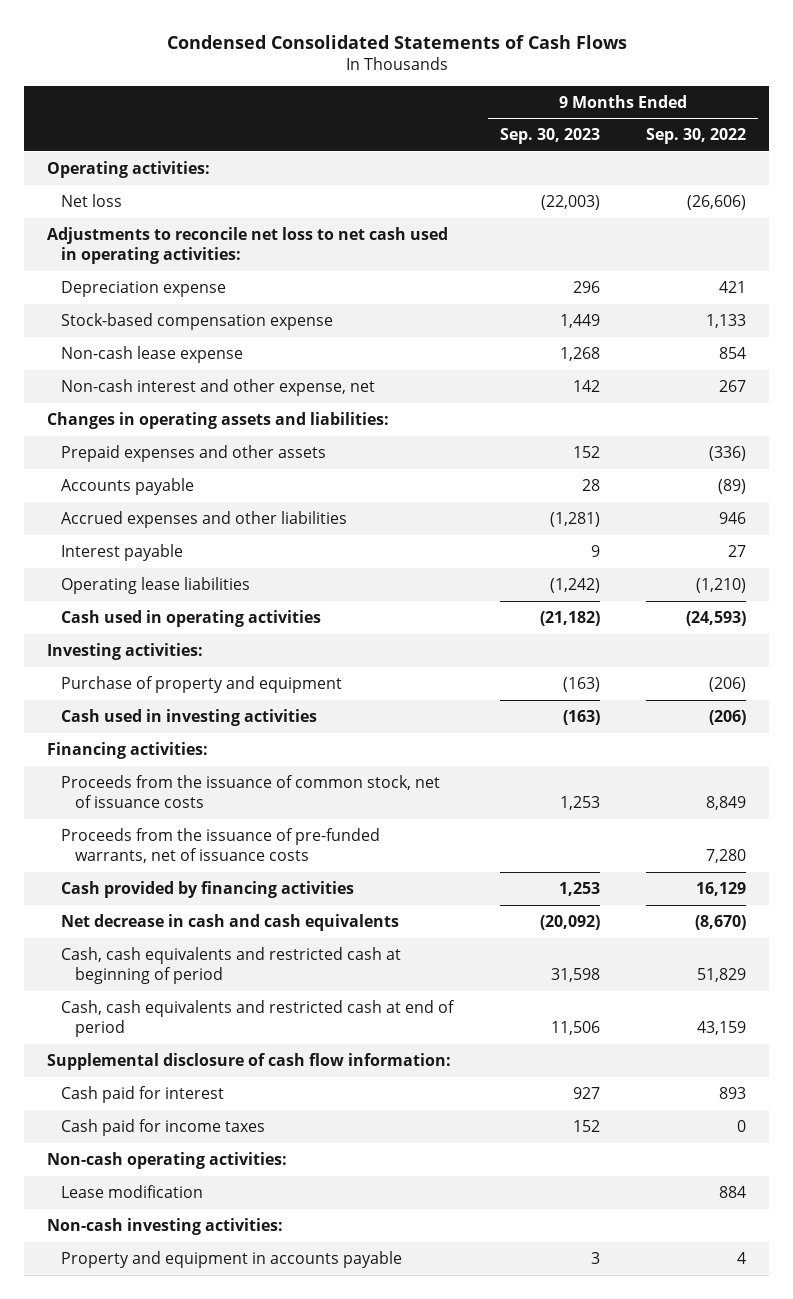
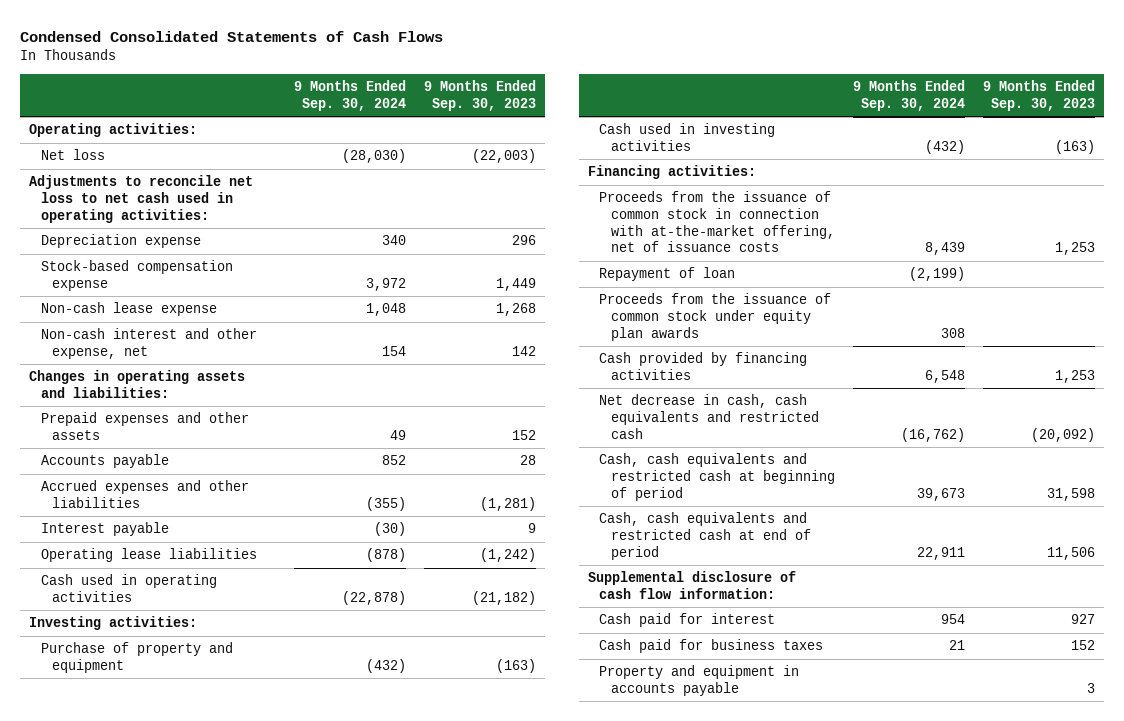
- | 9 Months Ended Sep. 30, 2023 | 9 Months Ended Sep. 30, 2022
+ | 9 Months Ended Sep. 30, 2024 | 9 Months Ended Sep. 30, 2023
- Proceeds from the issuance of common stock, net of issuance costs | 1,253 | 8,849
- Proceeds from the issuance of pre-funded warrants, net of issuance costs | | 7,280
+ Proceeds from the issuance of common stock in connection with at-the-market offering, net of issuance costs | 8,439 | 1,253
+ Repayment of loan | (2,199) |
+ Proceeds from the issuance of common stock under equity plan awards | 308 |
- Net decrease in cash and cash equivalents | (20,092) | (8,670)
+ Net decrease in cash, cash equivalents and restricted cash | (16,762) | (20,092)
- Cash paid for income taxes | 152 | 0
- Non-cash operating activities:
- Lease modification | | 884
- Non-cash investing activities:
+ Cash paid for business taxes | 21 | 152

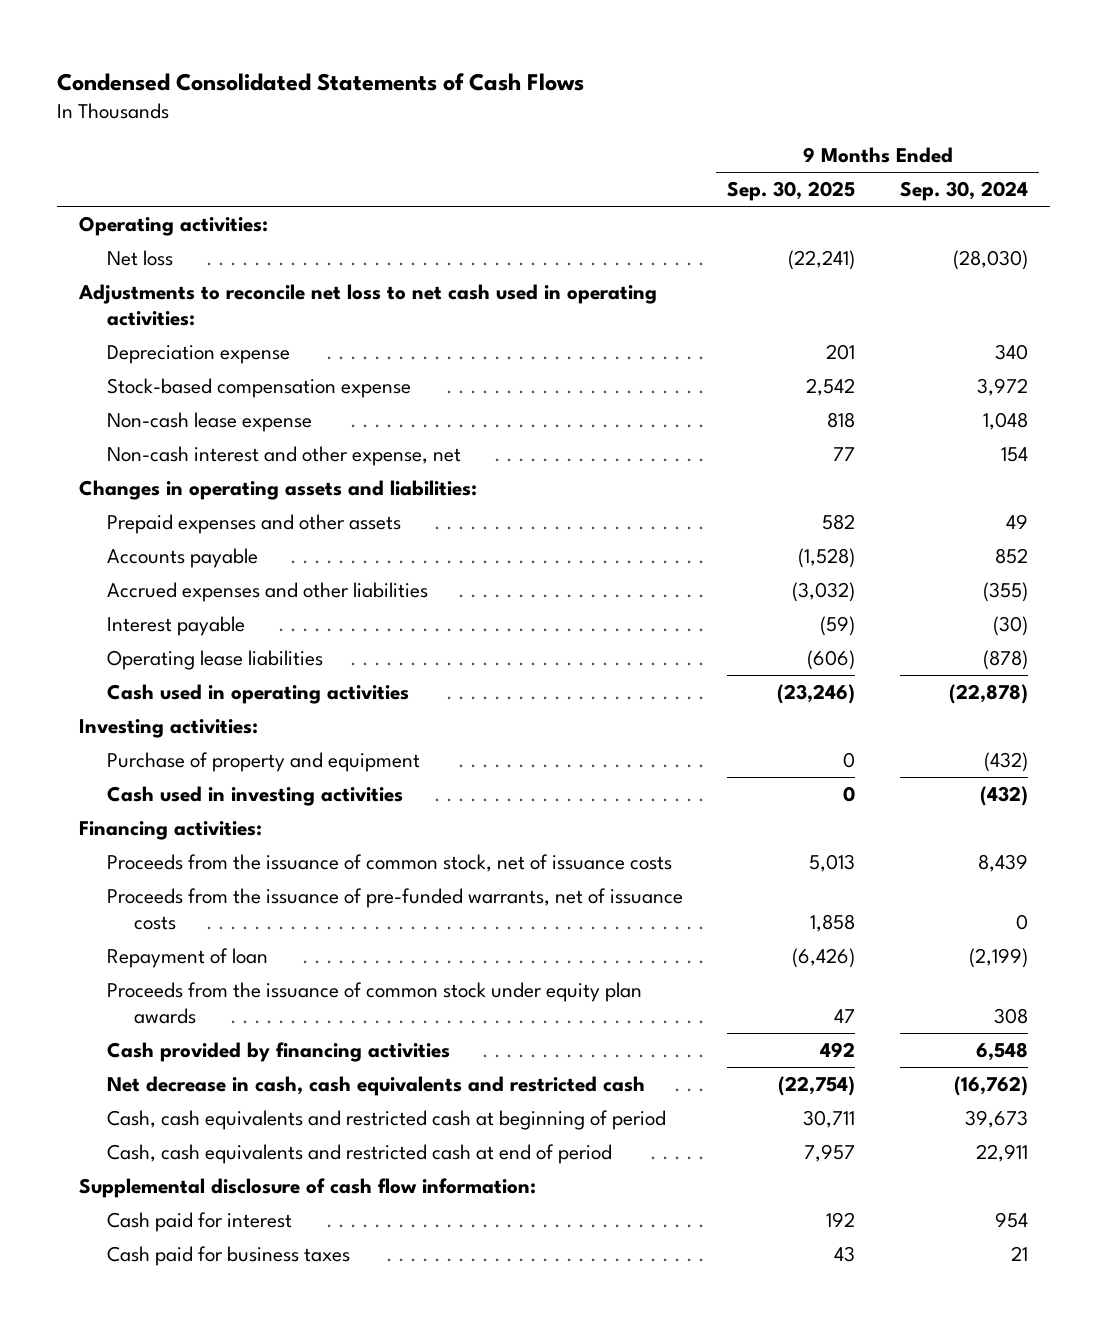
- | 9 Months Ended Sep. 30, 2024 | 9 Months Ended Sep. 30, 2023
+ | 9 Months Ended Sep. 30, 2025 | 9 Months Ended Sep. 30, 2024
- Proceeds from the issuance of common stock in connection with at-the-market offering, net of issuance costs | 8,439 | 1,253
+ Proceeds from the issuance of common stock, net of issuance costs | 5,013 | 8,439
+ Proceeds from the issuance of pre-funded warrants, net of issuance costs | 1,858 | 0
- Property and equipment in accounts payable | | 3

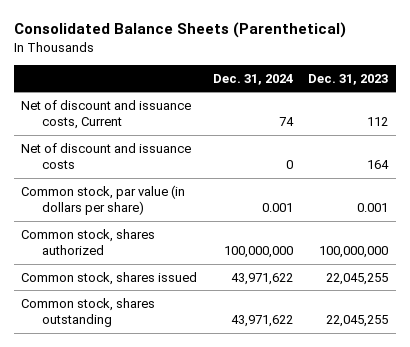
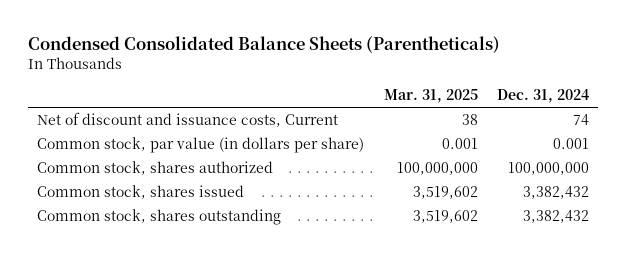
- Consolidated Balance Sheets (Parenthetical)
+ Condensed Consolidated Balance Sheets (Parentheticals)
- | Dec. 31, 2024 | Dec. 31, 2023
+ | Mar. 31, 2025 | Dec. 31, 2024
- Net of discount and issuance costs | 0 | 164
- Common stock, shares issued | 43,971,622 | 22,045,255
- Common stock, shares outstanding | 43,971,622 | 22,045,255
+ Common stock, shares issued | 3,519,602 | 3,382,432
+ Common stock, shares outstanding | 3,519,602 | 3,382,432

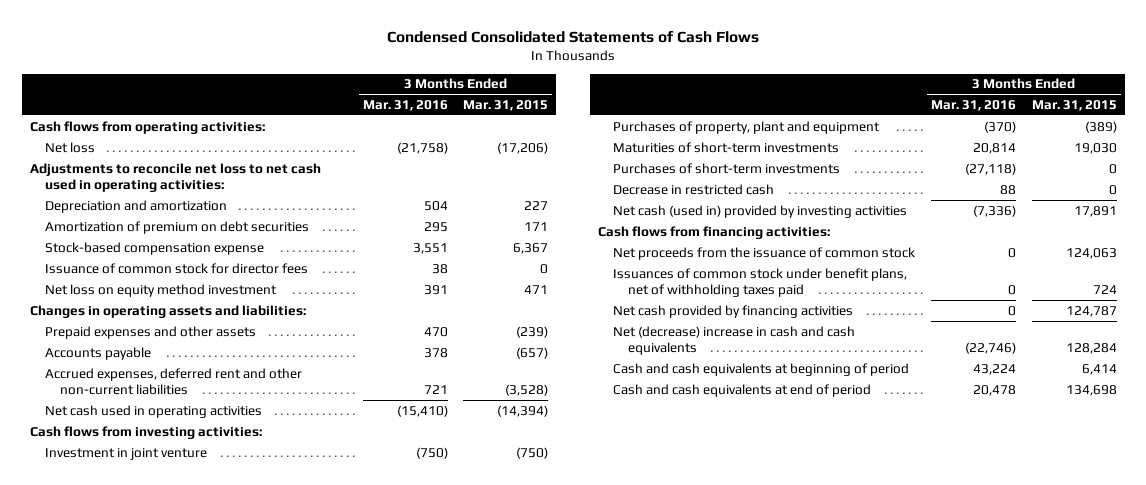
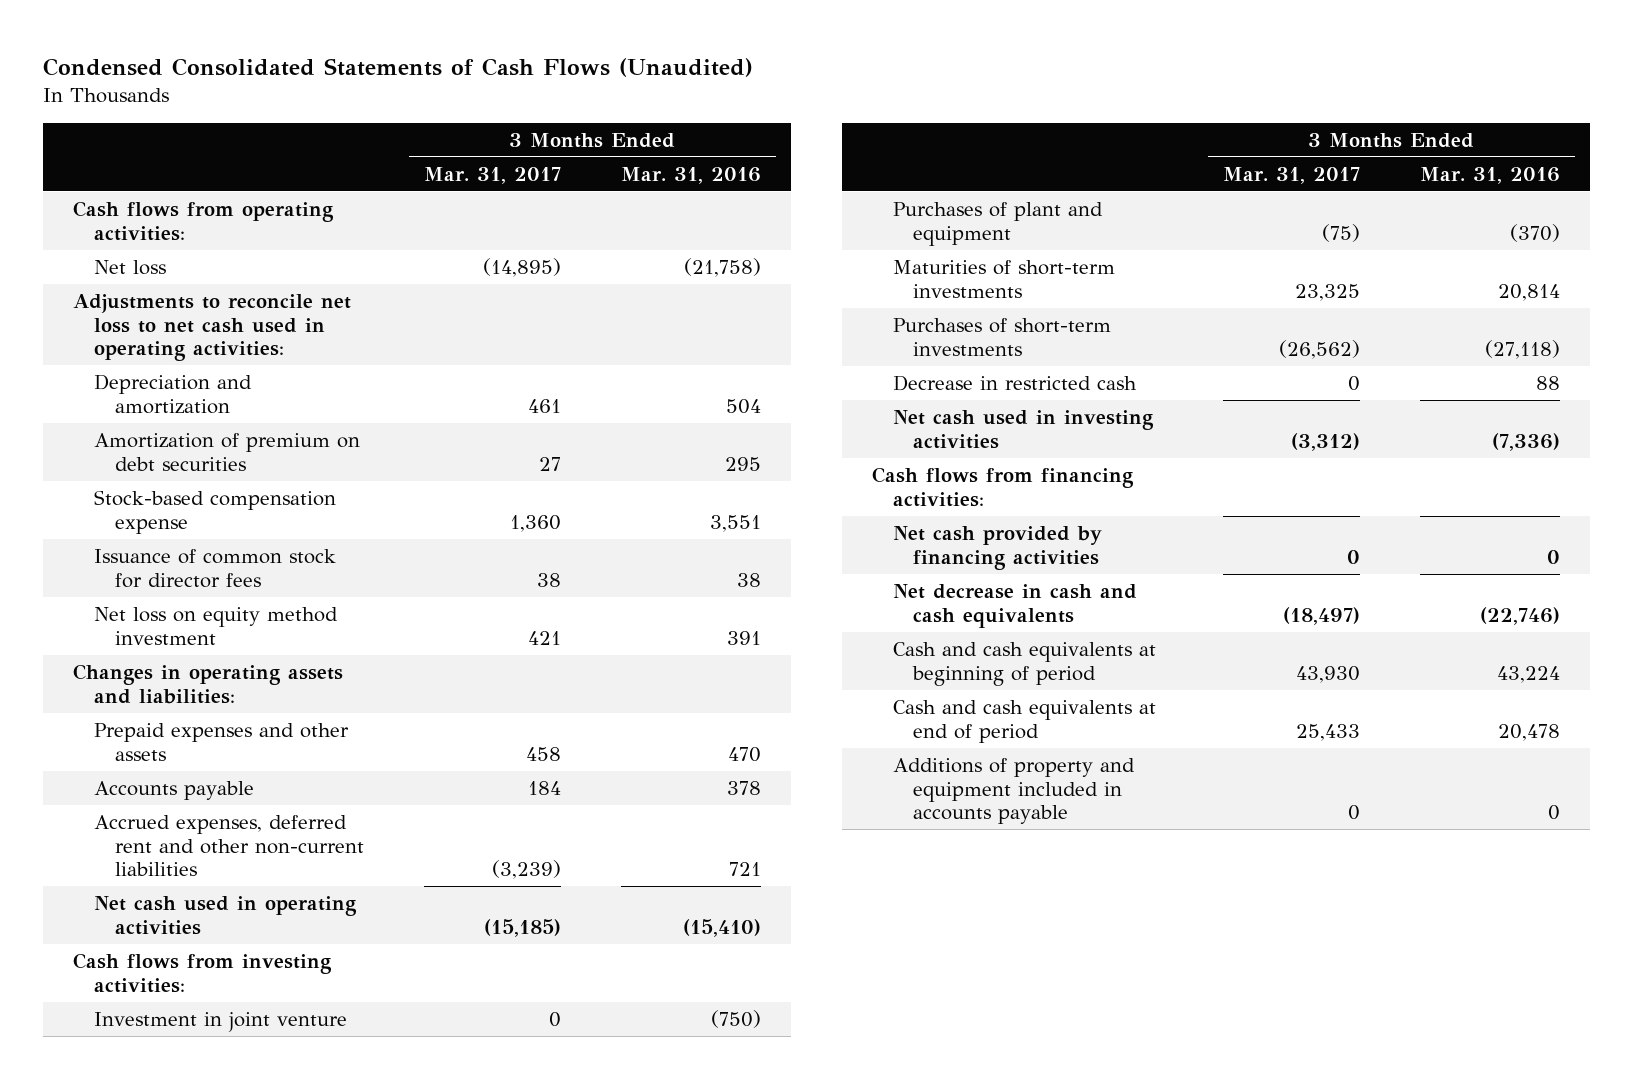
- Condensed Consolidated Statements of Cash Flows
+ Condensed Consolidated Statements of Cash Flows (Unaudited)
- | 3 Months Ended Mar. 31, 2016 | 3 Months Ended Mar. 31, 2015
+ | 3 Months Ended Mar. 31, 2017 | 3 Months Ended Mar. 31, 2016
- Purchases of property, plant and equipment | (370) | (389)
+ Purchases of plant and equipment | (75) | (370)
- Net cash (used in) provided by investing activities | (7,336) | 17,891
+ Net cash used in investing activities | (3,312) | (7,336)
- Net proceeds from the issuance of common stock | 0 | 124,063
- Issuances of common stock under benefit plans, net of withholding taxes paid | 0 | 724
- Net (decrease) increase in cash and cash equivalents | (22,746) | 128,284
+ Net decrease in cash and cash equivalents | (18,497) | (22,746)
+ Additions of property and equipment included in accounts payable | 0 | 0

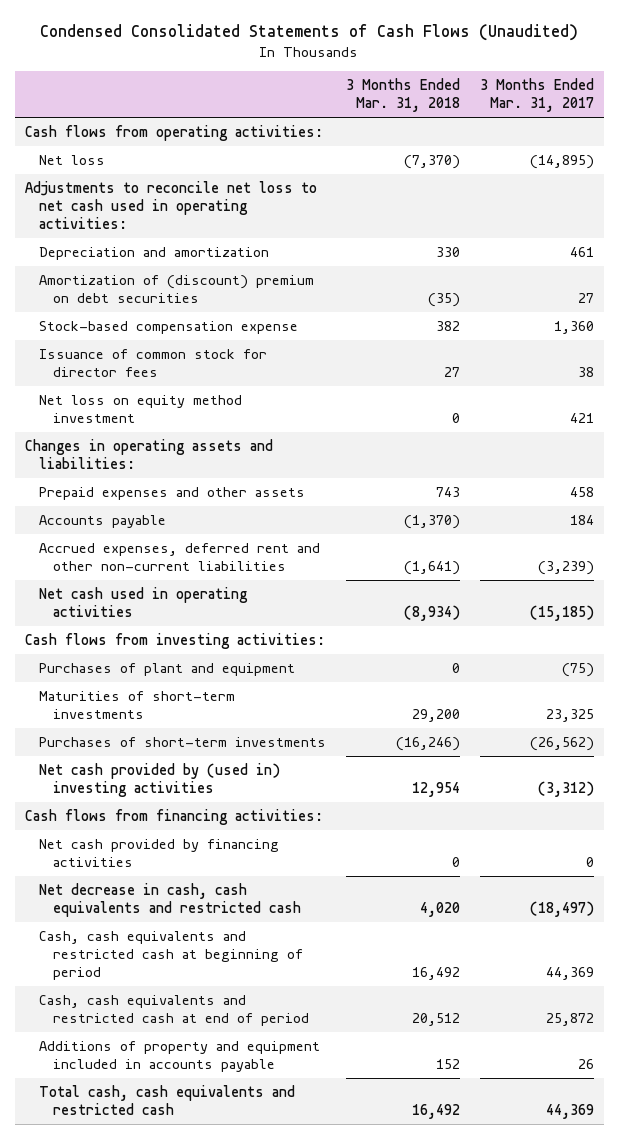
- | 3 Months Ended Mar. 31, 2017 | 3 Months Ended Mar. 31, 2016
+ | 3 Months Ended Mar. 31, 2018 | 3 Months Ended Mar. 31, 2017
- Amortization of premium on debt securities | 27 | 295
+ Amortization of (discount) premium on debt securities | (35) | 27
- Investment in joint venture | 0 | (750)
- Decrease in restricted cash | 0 | 88
- Net cash used in investing activities | (3,312) | (7,336)
+ Net cash provided by (used in) investing activities | 12,954 | (3,312)
- Net decrease in cash and cash equivalents | (18,497) | (22,746)
- Cash and cash equivalents at beginning of period | 43,930 | 43,224
- Cash and cash equivalents at end of period | 25,433 | 20,478
- Additions of property and equipment included in accounts payable | 0 | 0
+ Net decrease in cash, cash equivalents and restricted cash | 4,020 | (18,497)
+ Cash, cash equivalents and restricted cash at beginning of period | 16,492 | 44,369
+ Cash, cash equivalents and restricted cash at end of period | 20,512 | 25,872
+ Additions of property and equipment included in accounts payable | 152 | 26
+ Total cash, cash equivalents and restricted cash | 16,492 | 44,369

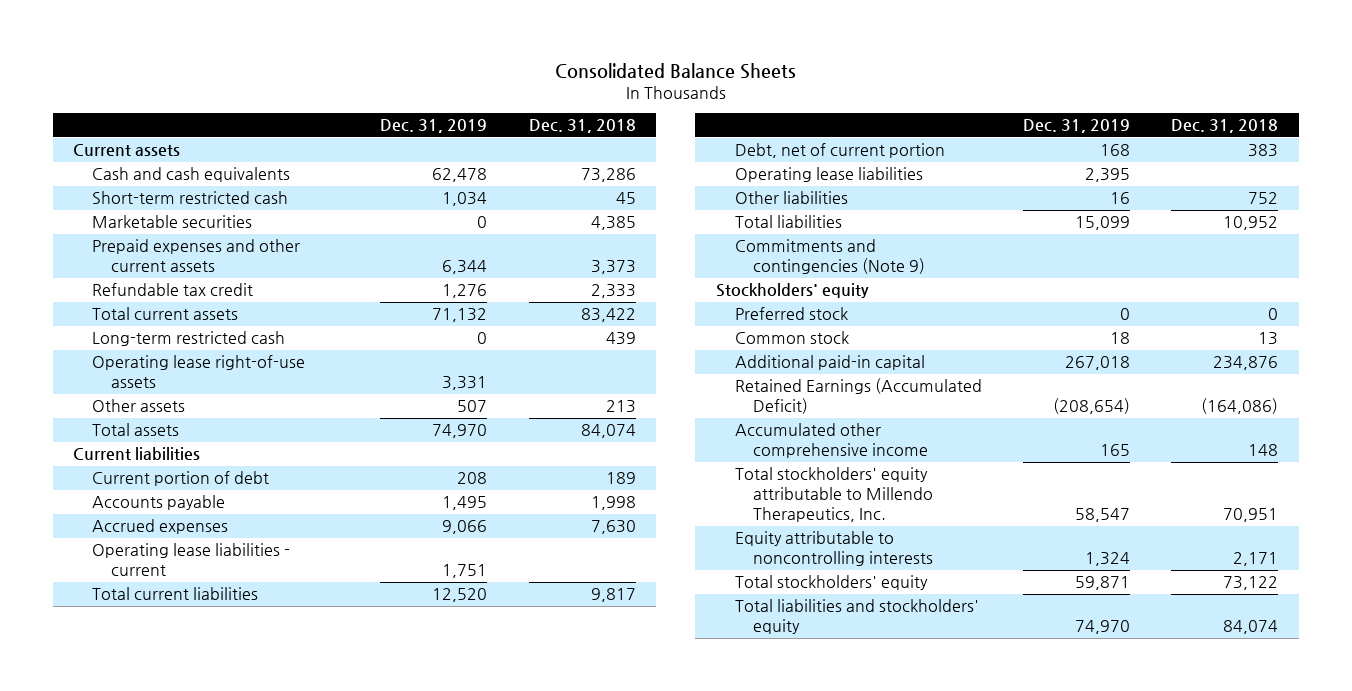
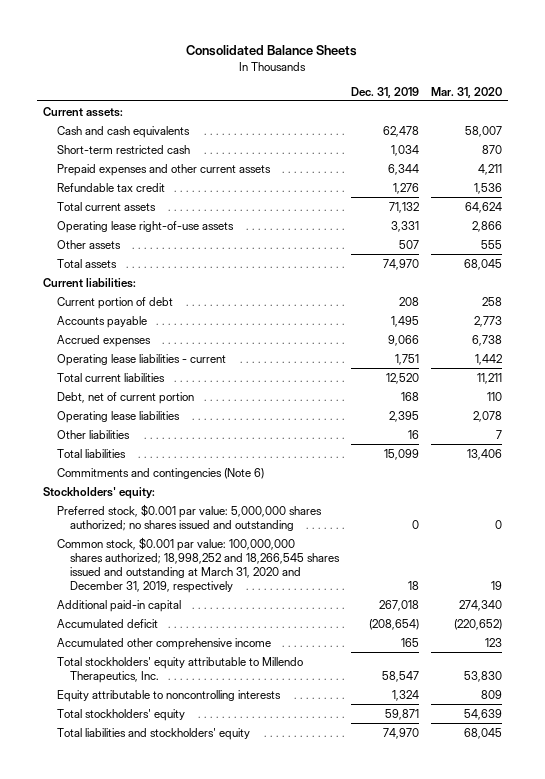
- | Dec. 31, 2019 | Dec. 31, 2018
+ | Dec. 31, 2019 | Mar. 31, 2020
- Current assets
+ Current assets:
- Marketable securities | 0 | 4,385
- Long-term restricted cash | 0 | 439
- Current liabilities
+ Current liabilities:
- Commitments and contingencies (Note 9)
- Stockholders' equity
- Preferred stock | 0 | 0
- Common stock | 18 | 13
+ Commitments and contingencies (Note 6)
+ Stockholders' equity:
+ Preferred stock, $0.001 par value: 5,000,000 shares authorized; no shares issued and outstanding | 0 | 0
+ Common stock, $0.001 par value: 100,000,000 shares authorized; 18,998,252 and 18,266,545 shares issued and outstanding at March 31, 2020 and December 31, 2019, respectively | 18 | 19
- Retained Earnings (Accumulated Deficit) | (208,654) | (164,086)
+ Accumulated deficit | (208,654) | (220,652)

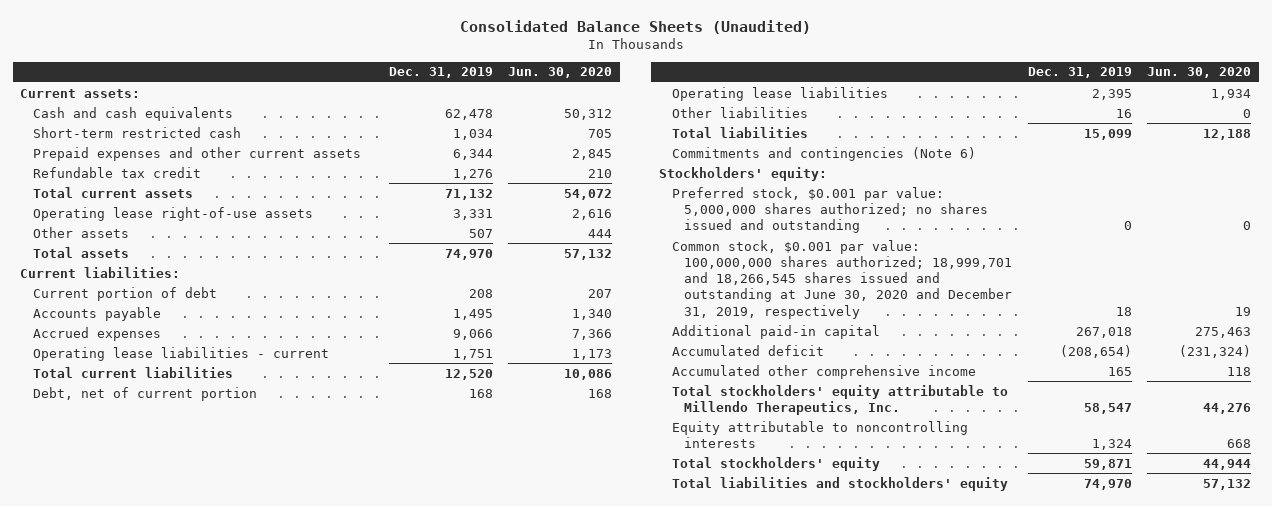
- Consolidated Balance Sheets
+ Consolidated Balance Sheets (Unaudited)
- | Dec. 31, 2019 | Mar. 31, 2020
+ | Dec. 31, 2019 | Jun. 30, 2020
- Common stock, $0.001 par value: 100,000,000 shares authorized; 18,998,252 and 18,266,545 shares issued and outstanding at March 31, 2020 and December 31, 2019, respectively | 18 | 19
+ Common stock, $0.001 par value: 100,000,000 shares authorized; 18,999,701 and 18,266,545 shares issued and outstanding at June 30, 2020 and December 31, 2019, respectively | 18 | 19

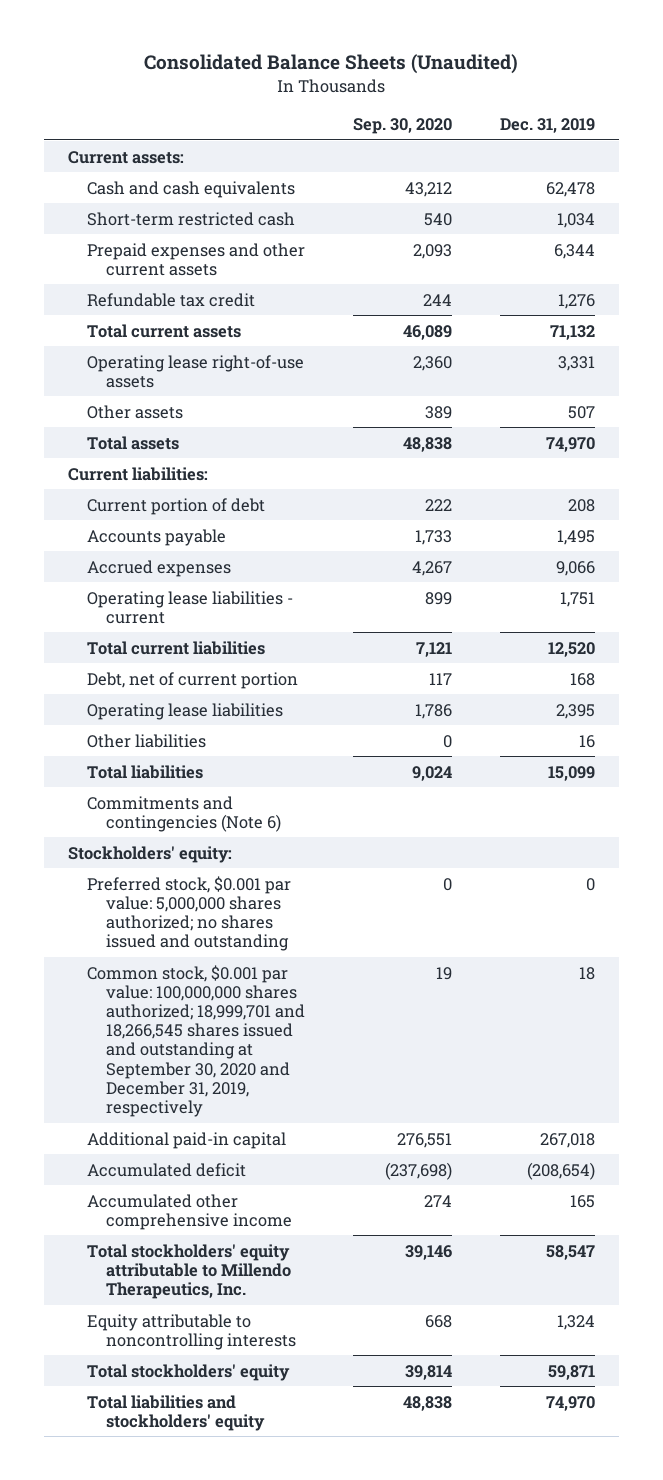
- | Dec. 31, 2019 | Jun. 30, 2020
+ | Sep. 30, 2020 | Dec. 31, 2019
- Common stock, $0.001 par value: 100,000,000 shares authorized; 18,999,701 and 18,266,545 shares issued and outstanding at June 30, 2020 and December 31, 2019, respectively | 18 | 19
+ Common stock, $0.001 par value: 100,000,000 shares authorized; 18,999,701 and 18,266,545 shares issued and outstanding at September 30, 2020 and December 31, 2019, respectively | 19 | 18

